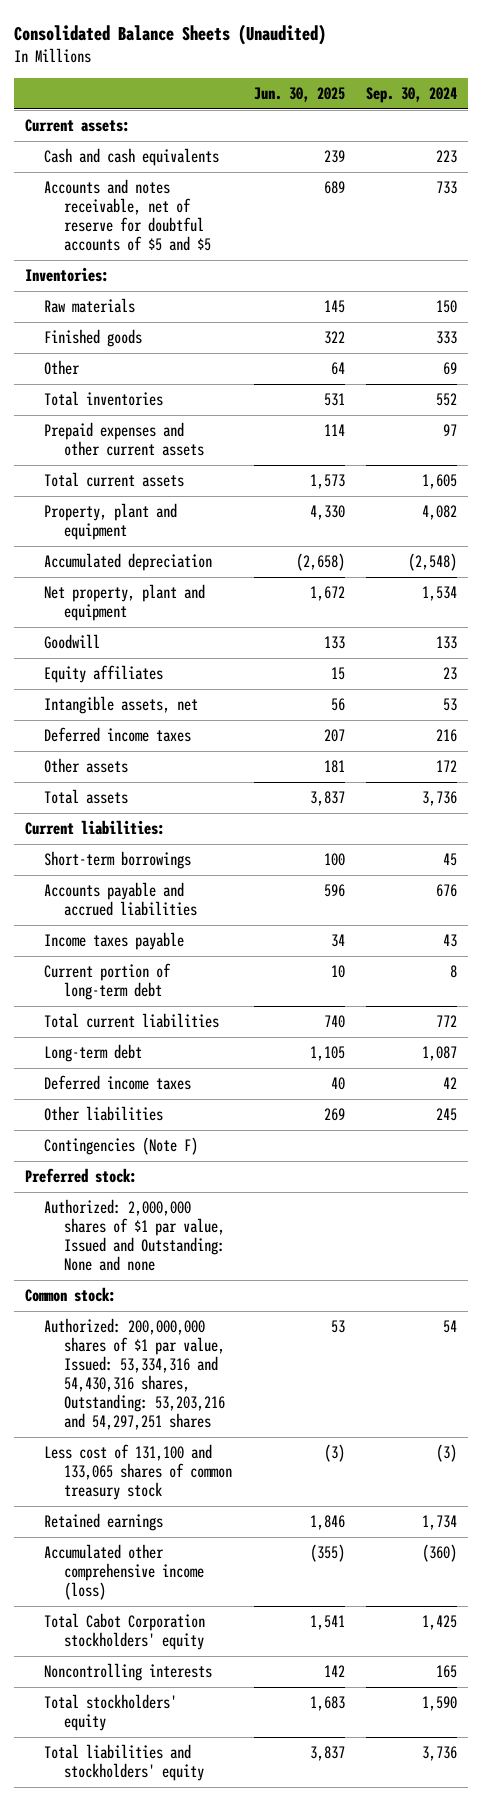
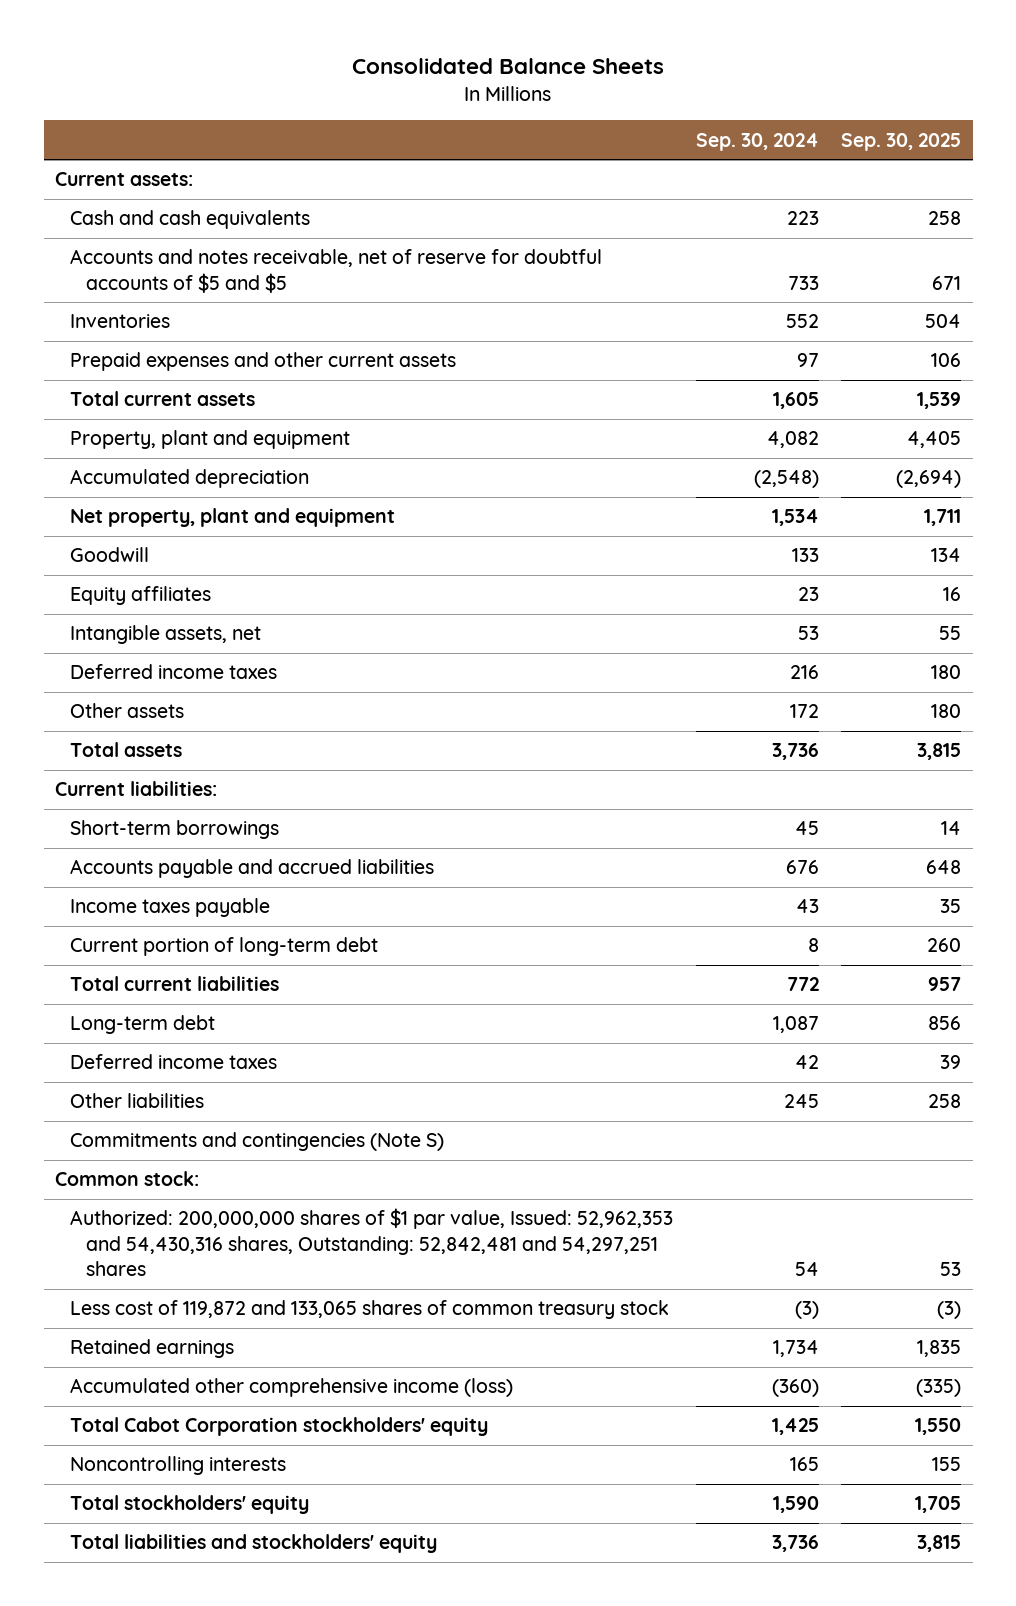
- Consolidated Balance Sheets (Unaudited)
+ Consolidated Balance Sheets
- | Jun. 30, 2025 | Sep. 30, 2024
+ | Sep. 30, 2024 | Sep. 30, 2025
- Inventories:
- Raw materials | 145 | 150
- Finished goods | 322 | 333
- Other | 64 | 69
- Total inventories | 531 | 552
+ Inventories | 552 | 504
- Contingencies (Note F)
- Preferred stock:
- Authorized: 2,000,000 shares of $1 par value, Issued and Outstanding: None and none
+ Commitments and contingencies (Note S)
- Authorized: 200,000,000 shares of $1 par value, Issued: 53,334,316 and 54,430,316 shares, Outstanding: 53,203,216 and 54,297,251 shares | 53 | 54
- Less cost of 131,100 and 133,065 shares of common treasury stock | (3) | (3)
+ Authorized: 200,000,000 shares of $1 par value, Issued: 52,962,353 and 54,430,316 shares, Outstanding: 52,842,481 and 54,297,251 shares | 54 | 53
+ Less cost of 119,872 and 133,065 shares of common treasury stock | (3) | (3)

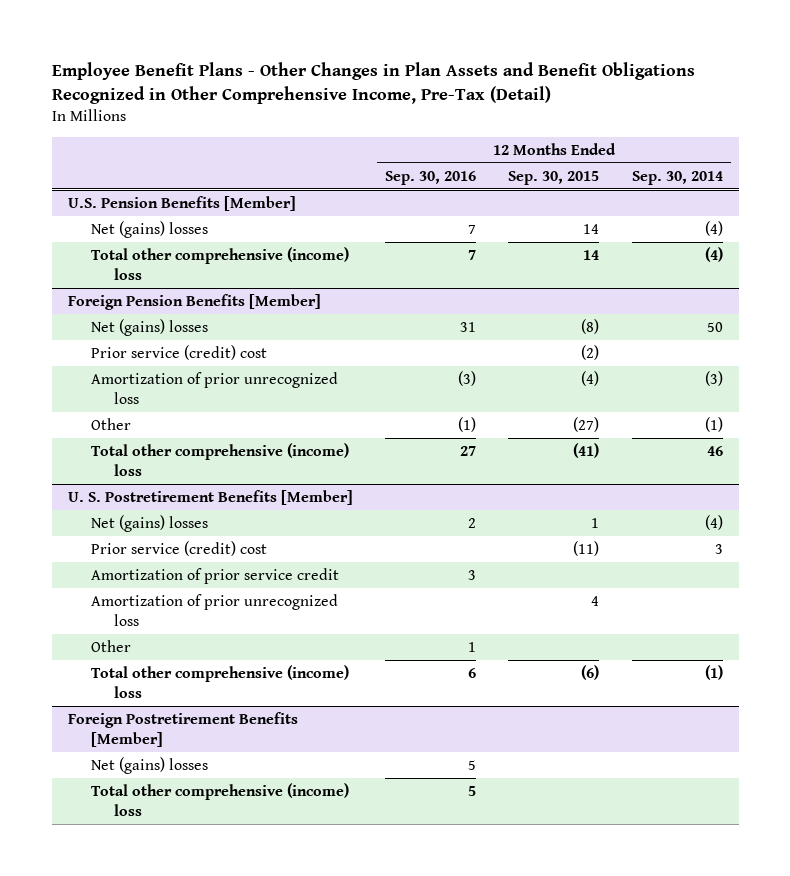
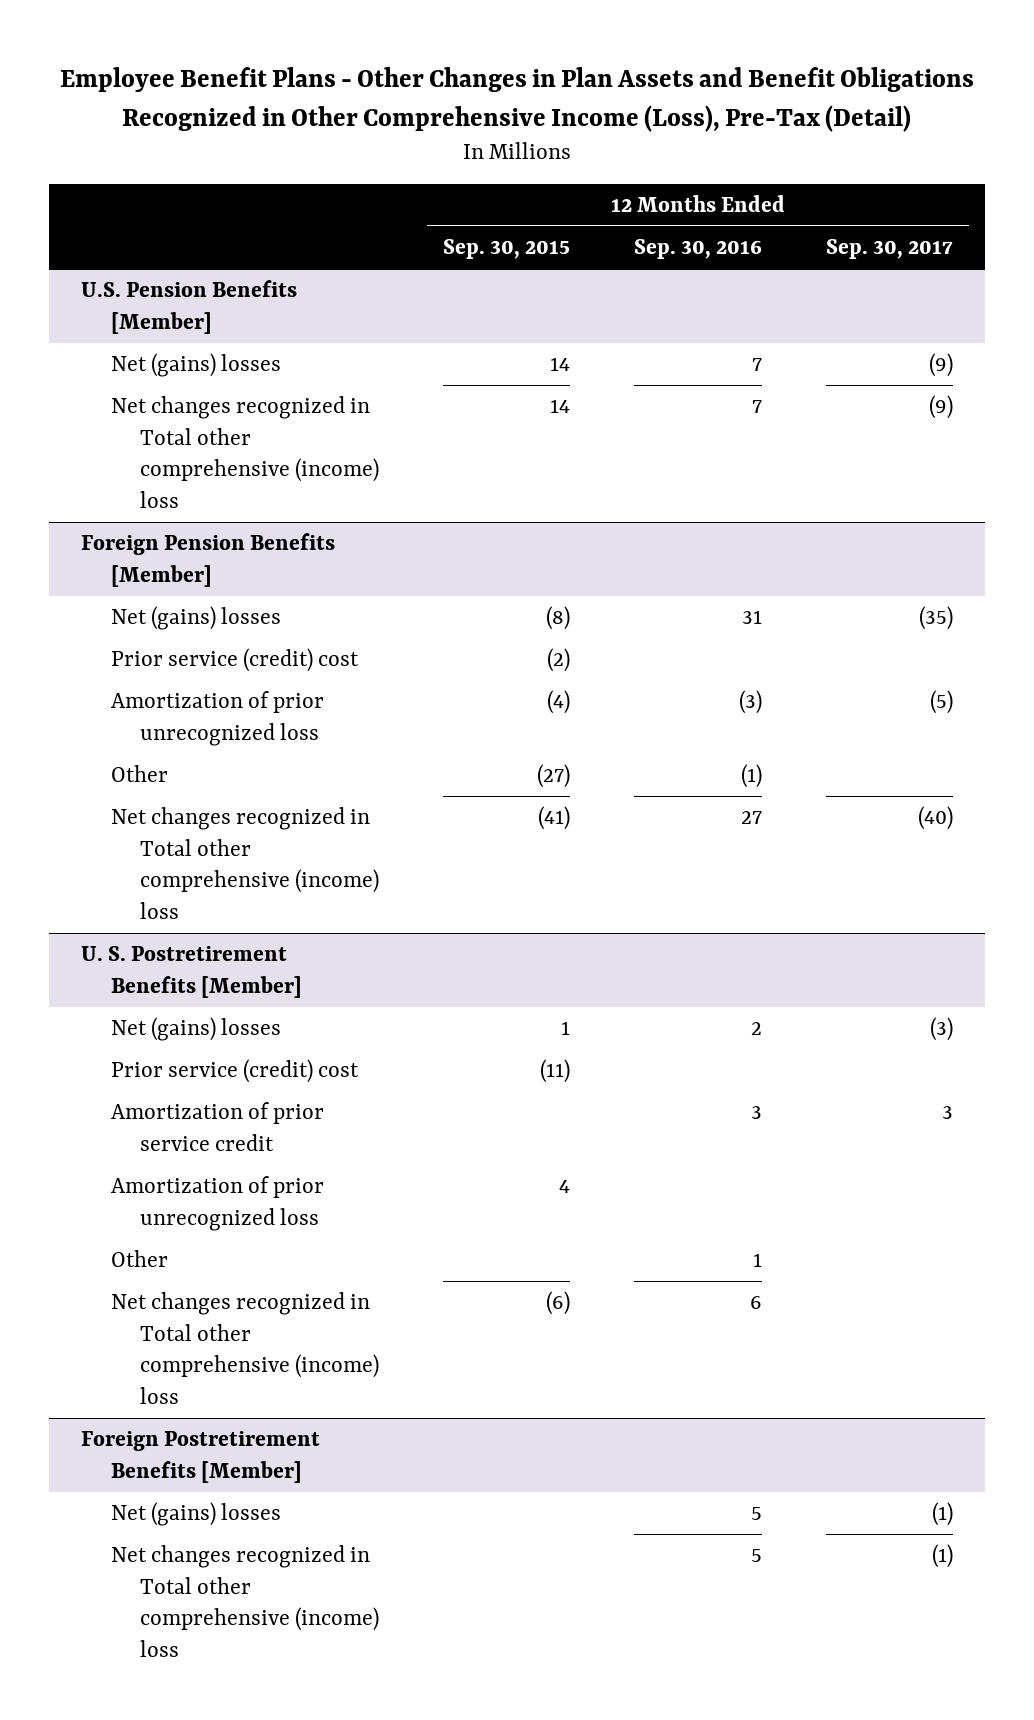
- Employee Benefit Plans - Other Changes in Plan Assets and Benefit Obligations Recognized in Other Comprehensive Income, Pre-Tax (Detail)
+ Employee Benefit Plans - Other Changes in Plan Assets and Benefit Obligations Recognized in Other Comprehensive Income (Loss), Pre-Tax (Detail)
- | 12 Months Ended Sep. 30, 2016 | 12 Months Ended Sep. 30, 2015 | 12 Months Ended Sep. 30, 2014
+ | 12 Months Ended Sep. 30, 2015 | 12 Months Ended Sep. 30, 2016 | 12 Months Ended Sep. 30, 2017
@ U.S. Pension Benefits [Member]
- Total other comprehensive (income) loss | 7 | 14 | (4)
+ Net changes recognized in Total other comprehensive (income) loss | 14 | 7 | (9)
@ Foreign Pension Benefits [Member]
- Total other comprehensive (income) loss | 27 | (41) | 46
+ Net changes recognized in Total other comprehensive (income) loss | (41) | 27 | (40)
@ U. S. Postretirement Benefits [Member]
- Total other comprehensive (income) loss | 6 | (6) | (1)
+ Net changes recognized in Total other comprehensive (income) loss | (6) | 6 |
@ Foreign Postretirement Benefits [Member]
- Total other comprehensive (income) loss | 5 | |
+ Net changes recognized in Total other comprehensive (income) loss | | 5 | (1)

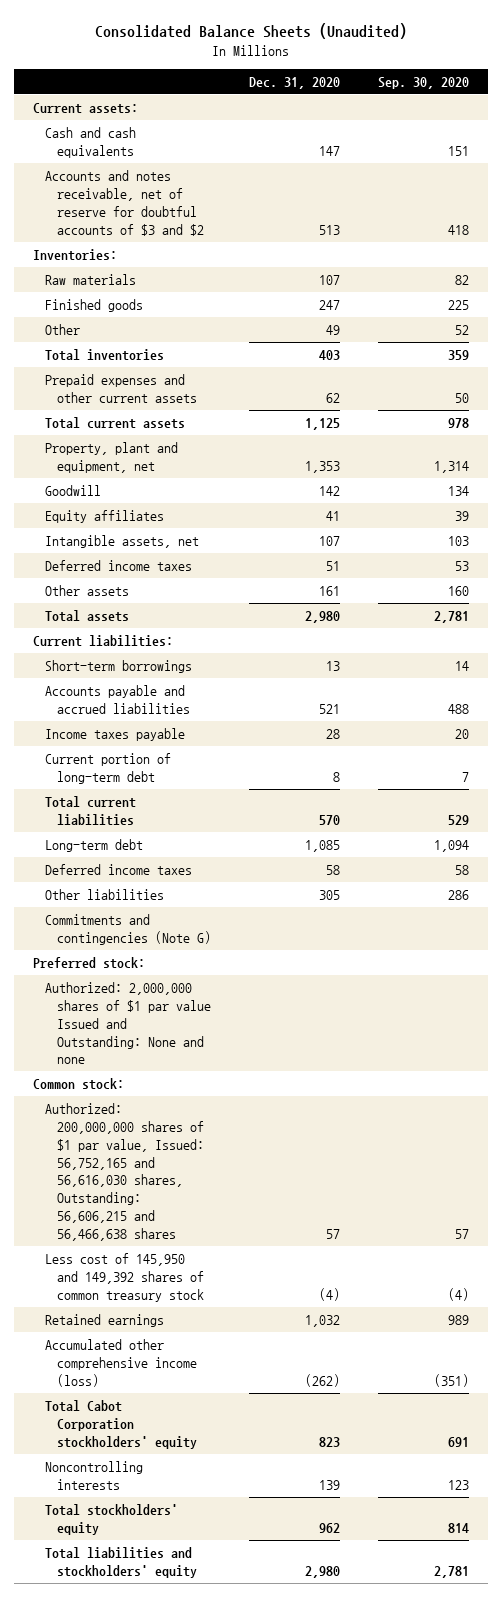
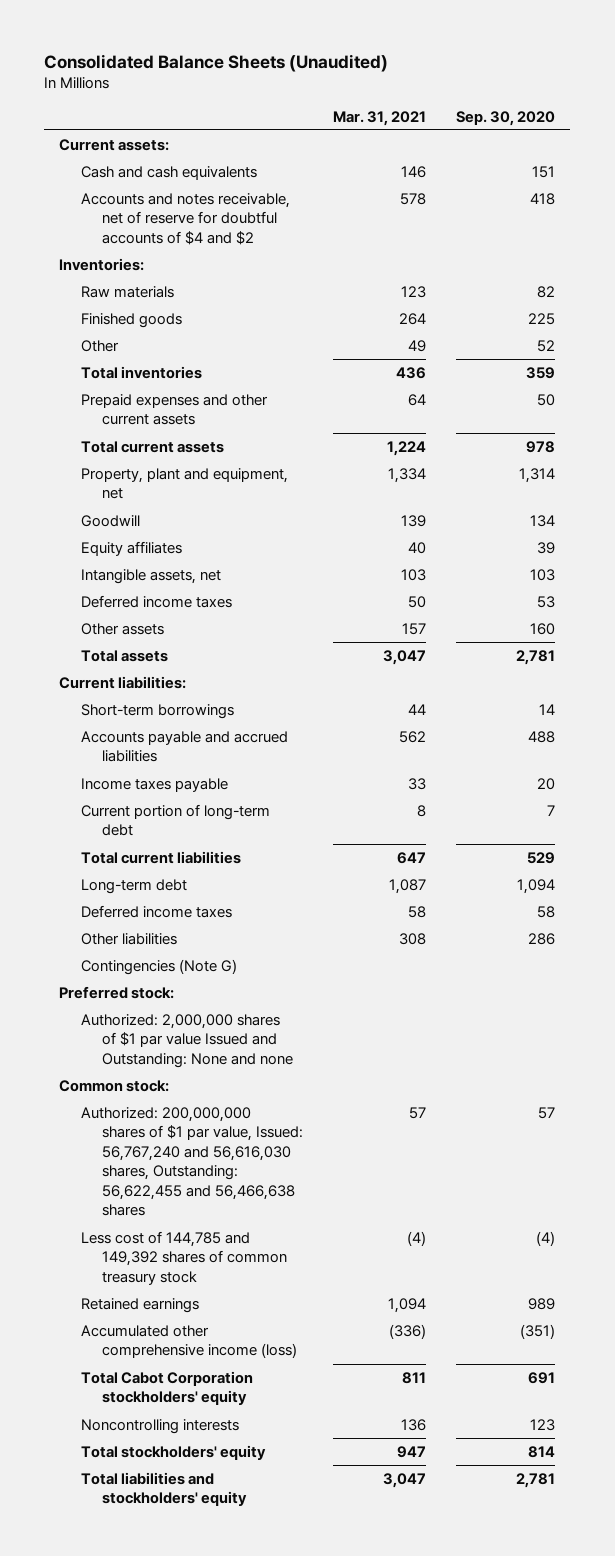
- | Dec. 31, 2020 | Sep. 30, 2020
+ | Mar. 31, 2021 | Sep. 30, 2020
- Accounts and notes receivable, net of reserve for doubtful accounts of $3 and $2 | 513 | 418
+ Accounts and notes receivable, net of reserve for doubtful accounts of $4 and $2 | 578 | 418
- Commitments and contingencies (Note G)
+ Contingencies (Note G)
- Authorized: 200,000,000 shares of $1 par value, Issued: 56,752,165 and 56,616,030 shares, Outstanding: 56,606,215 and 56,466,638 shares | 57 | 57
- Less cost of 145,950 and 149,392 shares of common treasury stock | (4) | (4)
+ Authorized: 200,000,000 shares of $1 par value, Issued: 56,767,240 and 56,616,030 shares, Outstanding: 56,622,455 and 56,466,638 shares | 57 | 57
+ Less cost of 144,785 and 149,392 shares of common treasury stock | (4) | (4)

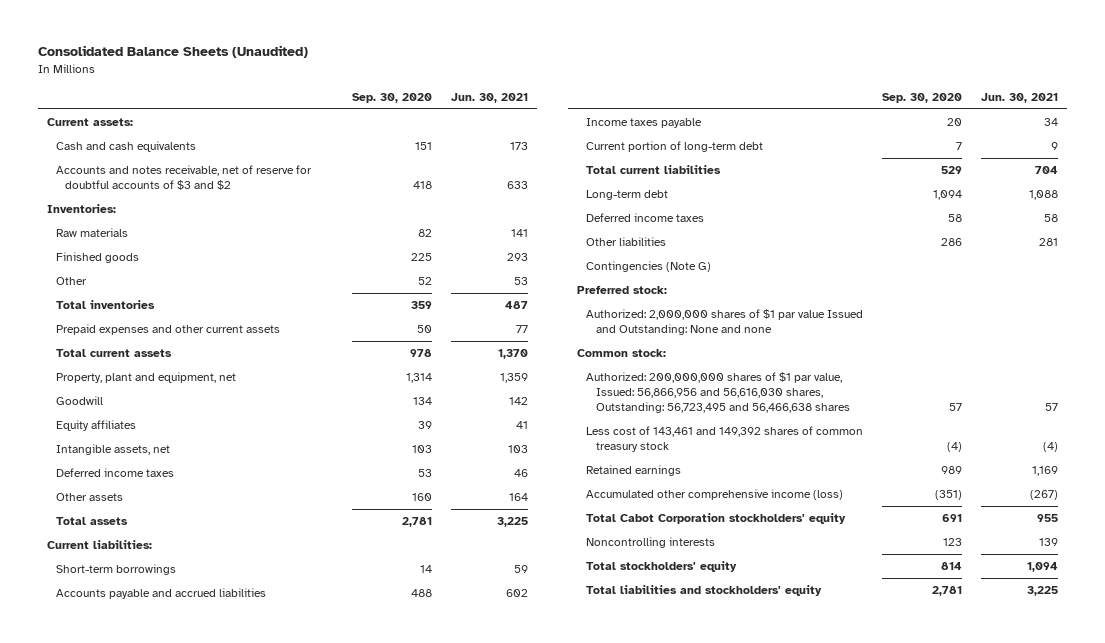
- | Mar. 31, 2021 | Sep. 30, 2020
+ | Sep. 30, 2020 | Jun. 30, 2021
- Accounts and notes receivable, net of reserve for doubtful accounts of $4 and $2 | 578 | 418
+ Accounts and notes receivable, net of reserve for doubtful accounts of $3 and $2 | 418 | 633
- Authorized: 200,000,000 shares of $1 par value, Issued: 56,767,240 and 56,616,030 shares, Outstanding: 56,622,455 and 56,466,638 shares | 57 | 57
- Less cost of 144,785 and 149,392 shares of common treasury stock | (4) | (4)
+ Authorized: 200,000,000 shares of $1 par value, Issued: 56,866,956 and 56,616,030 shares, Outstanding: 56,723,495 and 56,466,638 shares | 57 | 57
+ Less cost of 143,461 and 149,392 shares of common treasury stock | (4) | (4)

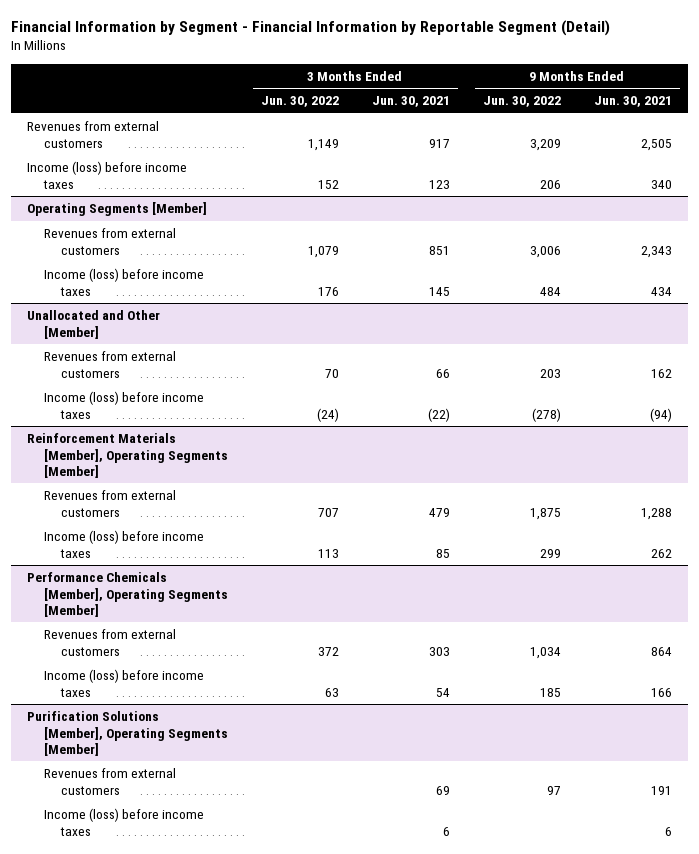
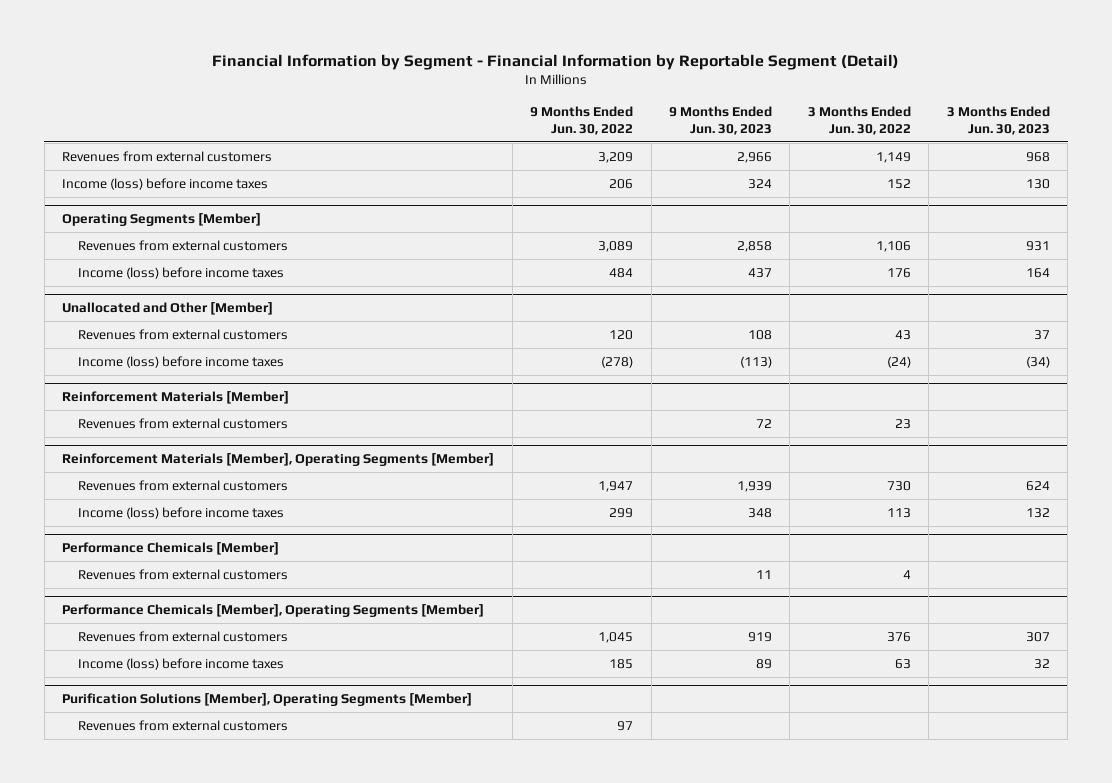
- | 3 Months Ended Jun. 30, 2022 | 3 Months Ended Jun. 30, 2021 | 9 Months Ended Jun. 30, 2022 | 9 Months Ended Jun. 30, 2021
+ | 9 Months Ended Jun. 30, 2022 | 9 Months Ended Jun. 30, 2023 | 3 Months Ended Jun. 30, 2022 | 3 Months Ended Jun. 30, 2023
@ Operating Segments [Member]
- Revenues from external customers | 1,079 | 851 | 3,006 | 2,343
+ Revenues from external customers | 3,089 | 2,858 | 1,106 | 931
@ Unallocated and Other [Member]
- Revenues from external customers | 70 | 66 | 203 | 162
+ Revenues from external customers | 120 | 108 | 43 | 37
+ Reinforcement Materials [Member]
+ Revenues from external customers | | 72 | 23 |
@ Reinforcement Materials [Member], Operating Segments [Member]
- Revenues from external customers | 707 | 479 | 1,875 | 1,288
+ Revenues from external customers | 1,947 | 1,939 | 730 | 624
+ Performance Chemicals [Member]
+ Revenues from external customers | | 11 | 4 |
@ Performance Chemicals [Member], Operating Segments [Member]
- Revenues from external customers | 372 | 303 | 1,034 | 864
+ Revenues from external customers | 1,045 | 919 | 376 | 307
@ Purification Solutions [Member], Operating Segments [Member]
- Income (loss) before income taxes | | 6 | | 6

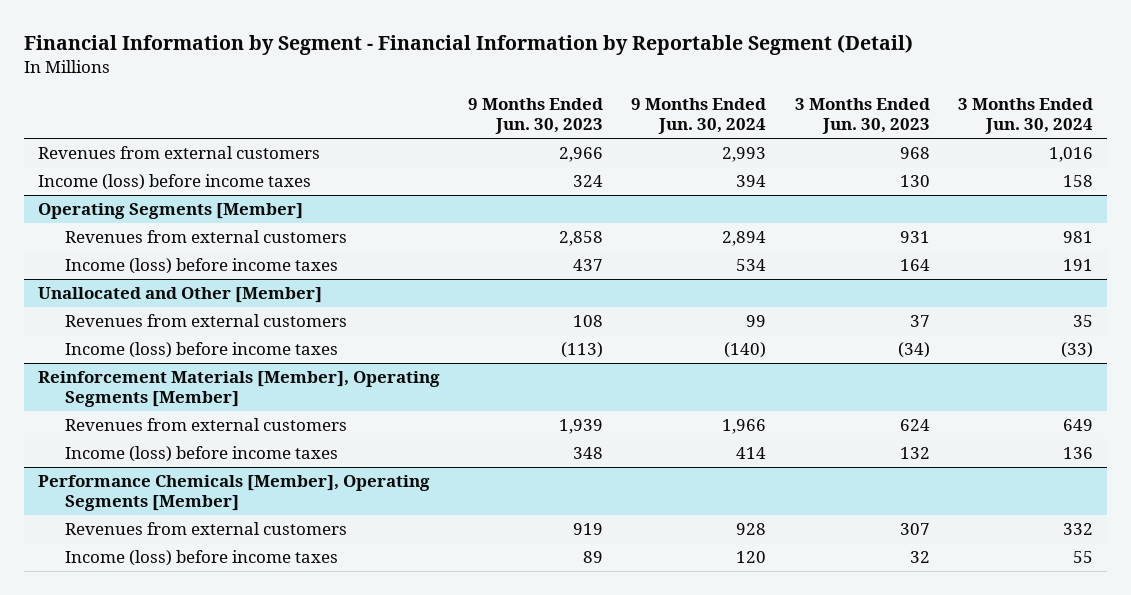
- | 9 Months Ended Jun. 30, 2022 | 9 Months Ended Jun. 30, 2023 | 3 Months Ended Jun. 30, 2022 | 3 Months Ended Jun. 30, 2023
+ | 9 Months Ended Jun. 30, 2023 | 9 Months Ended Jun. 30, 2024 | 3 Months Ended Jun. 30, 2023 | 3 Months Ended Jun. 30, 2024
- Reinforcement Materials [Member]
- Revenues from external customers | | 72 | 23 |
- Performance Chemicals [Member]
- Revenues from external customers | | 11 | 4 |
- Purification Solutions [Member], Operating Segments [Member]
- Revenues from external customers | 97 | | |

